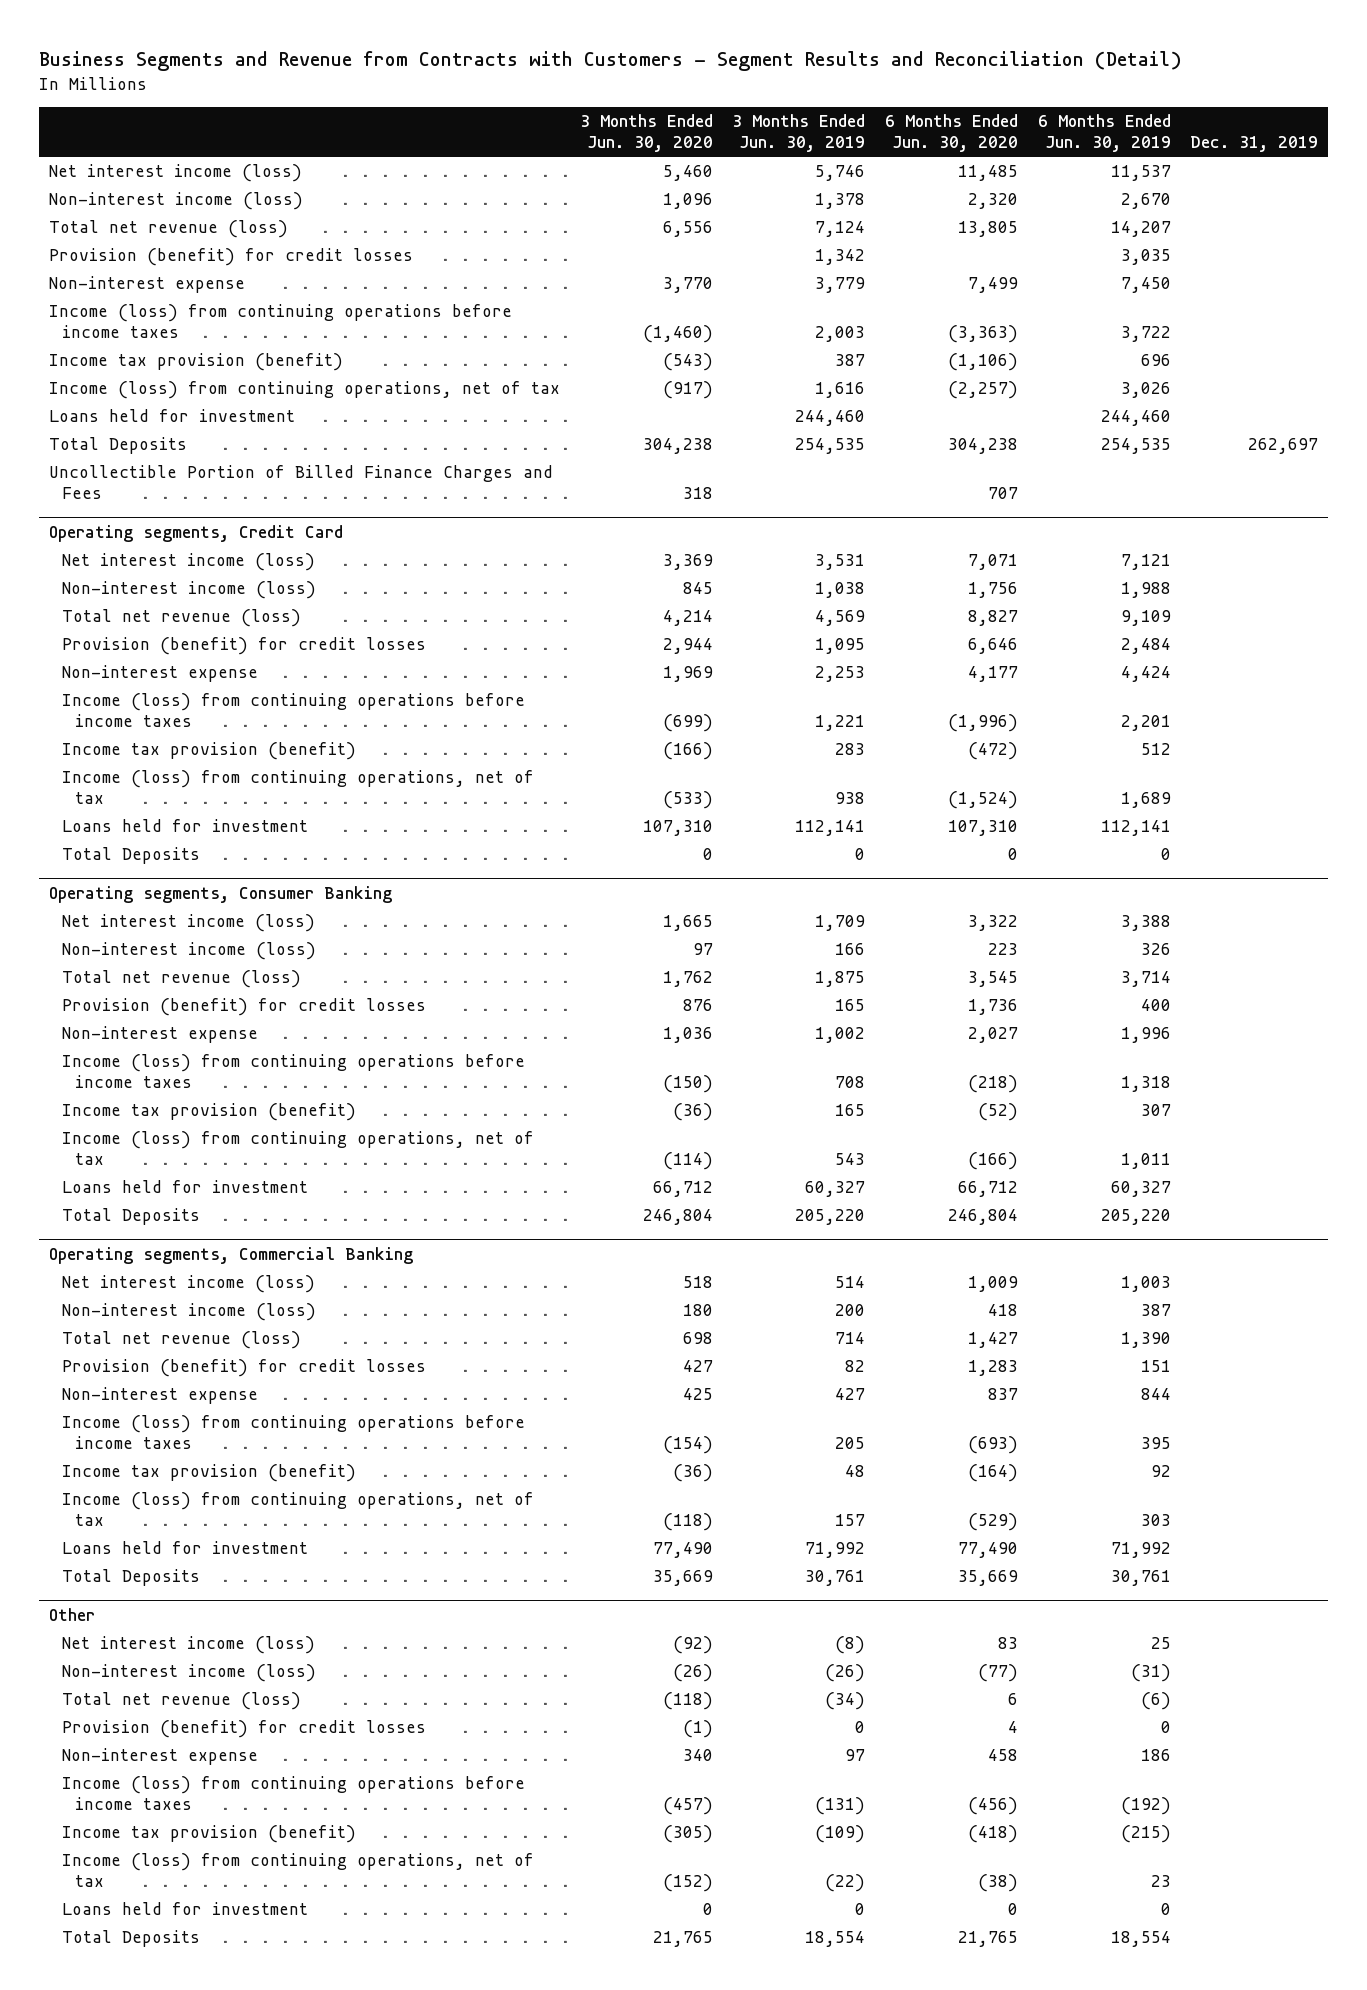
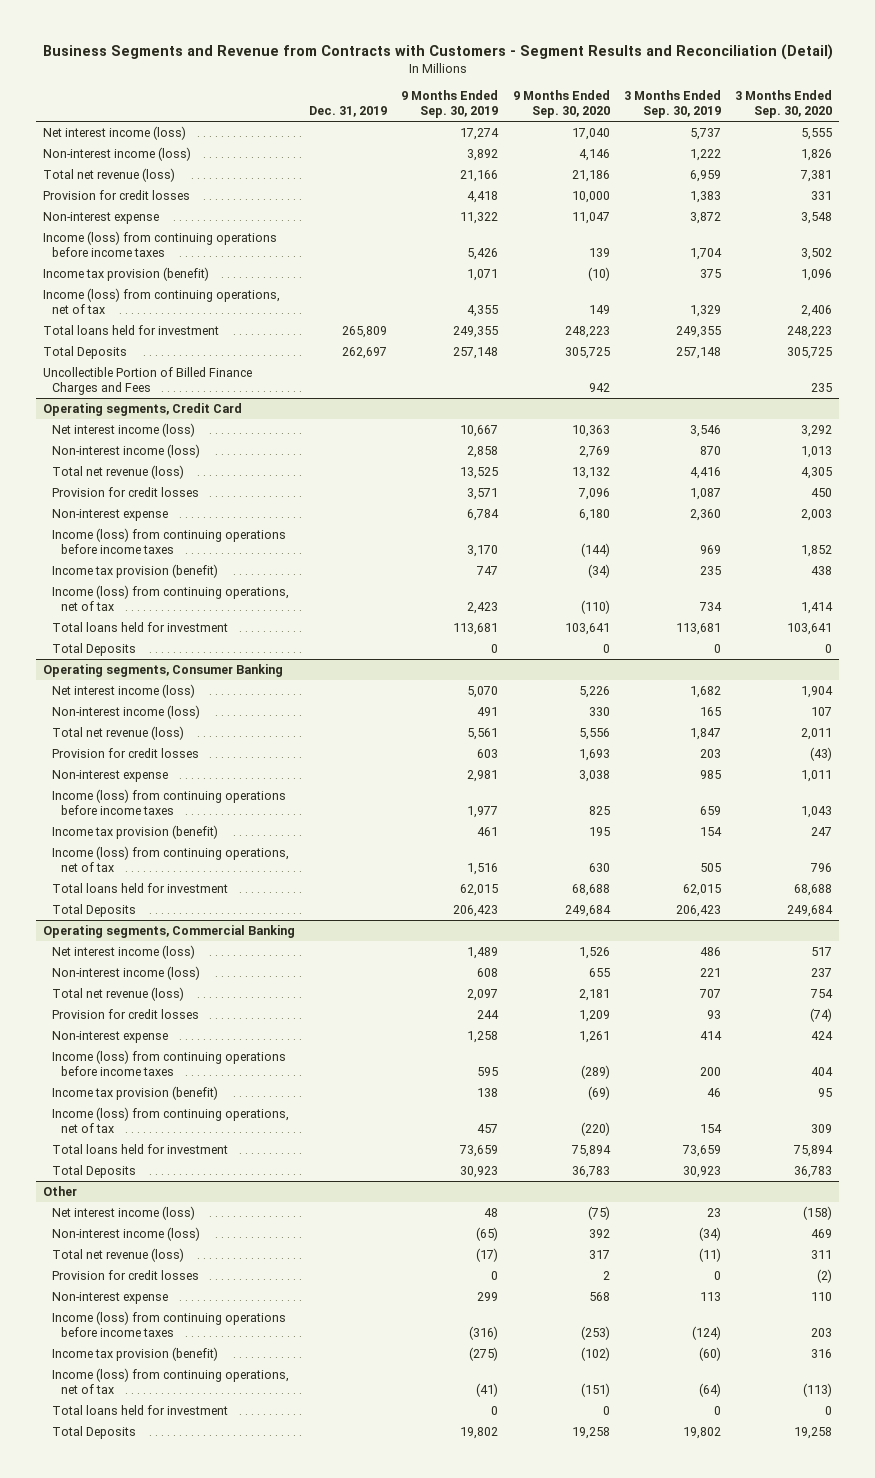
- | 3 Months Ended Jun. 30, 2020 | 3 Months Ended Jun. 30, 2019 | 6 Months Ended Jun. 30, 2020 | 6 Months Ended Jun. 30, 2019 | Dec. 31, 2019
+ | Dec. 31, 2019 | 9 Months Ended Sep. 30, 2019 | 9 Months Ended Sep. 30, 2020 | 3 Months Ended Sep. 30, 2019 | 3 Months Ended Sep. 30, 2020
- Provision (benefit) for credit losses | | 1,342 | | 3,035 |
+ Provision for credit losses | | 4,418 | 10,000 | 1,383 | 331
- Loans held for investment | | 244,460 | | 244,460 |
+ Total loans held for investment | 265,809 | 249,355 | 248,223 | 249,355 | 248,223
@ Operating segments, Credit Card
- Provision (benefit) for credit losses | 2,944 | 1,095 | 6,646 | 2,484 |
+ Provision for credit losses | | 3,571 | 7,096 | 1,087 | 450
- Loans held for investment | 107,310 | 112,141 | 107,310 | 112,141 |
+ Total loans held for investment | | 113,681 | 103,641 | 113,681 | 103,641
@ Operating segments, Consumer Banking
- Provision (benefit) for credit losses | 876 | 165 | 1,736 | 400 |
+ Provision for credit losses | | 603 | 1,693 | 203 | (43)
- Loans held for investment | 66,712 | 60,327 | 66,712 | 60,327 |
+ Total loans held for investment | | 62,015 | 68,688 | 62,015 | 68,688
@ Operating segments, Commercial Banking
- Provision (benefit) for credit losses | 427 | 82 | 1,283 | 151 |
+ Provision for credit losses | | 244 | 1,209 | 93 | (74)
- Loans held for investment | 77,490 | 71,992 | 77,490 | 71,992 |
+ Total loans held for investment | | 73,659 | 75,894 | 73,659 | 75,894
@ Other
- Provision (benefit) for credit losses | (1) | 0 | 4 | 0 |
+ Provision for credit losses | | 0 | 2 | 0 | (2)
- Loans held for investment | 0 | 0 | 0 | 0 |
+ Total loans held for investment | | 0 | 0 | 0 | 0

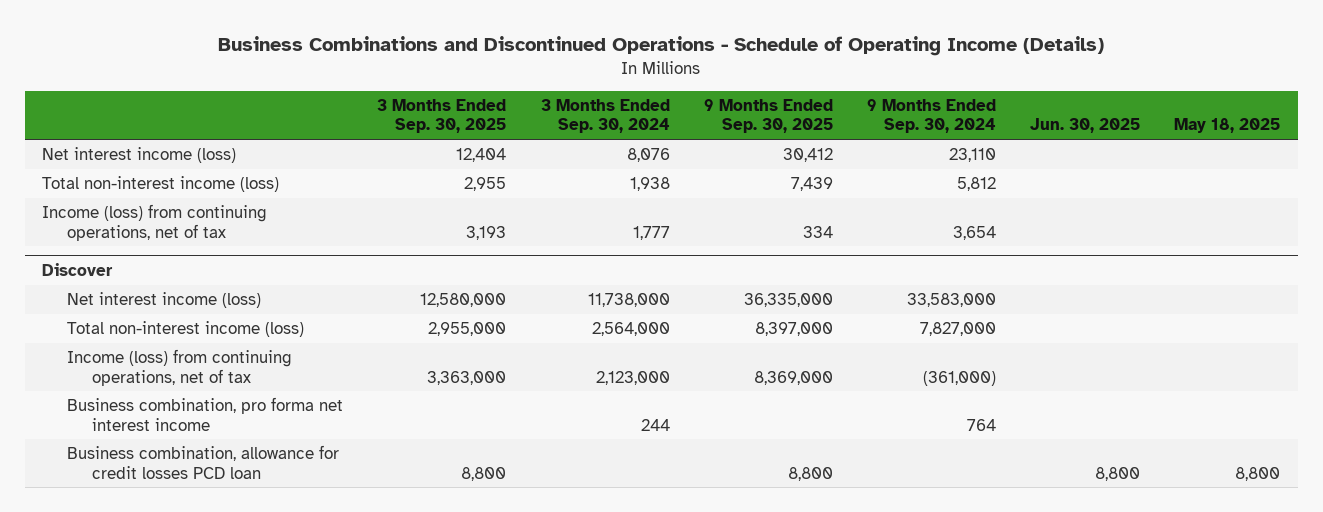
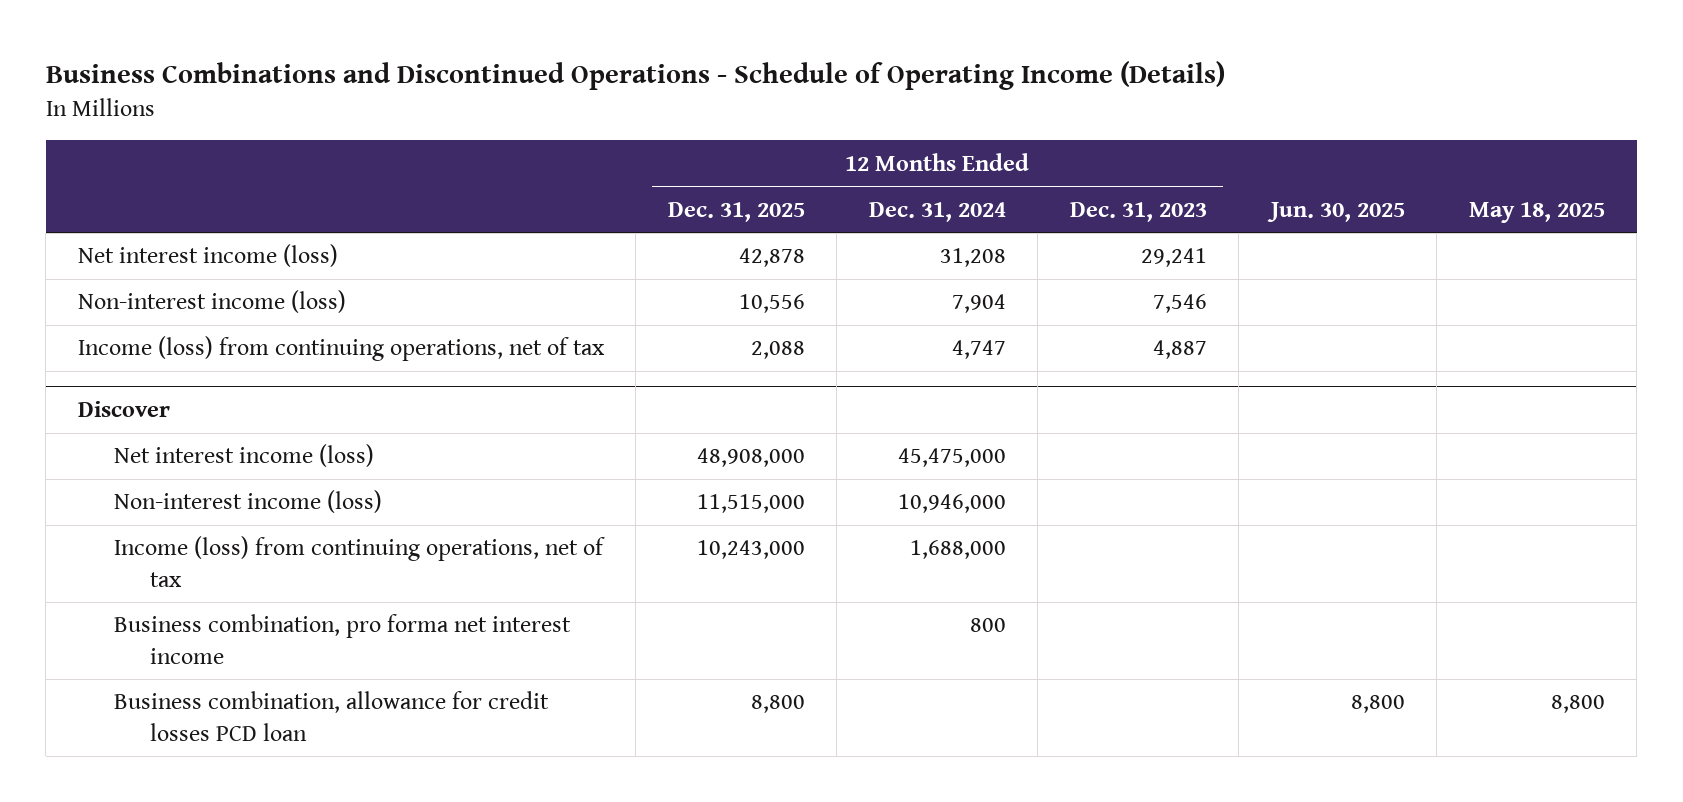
- | 3 Months Ended Sep. 30, 2025 | 3 Months Ended Sep. 30, 2024 | 9 Months Ended Sep. 30, 2025 | 9 Months Ended Sep. 30, 2024 | Jun. 30, 2025 | May 18, 2025
+ | 12 Months Ended Dec. 31, 2025 | 12 Months Ended Dec. 31, 2024 | 12 Months Ended Dec. 31, 2023 | Jun. 30, 2025 | May 18, 2025
- Total non-interest income (loss) | 2,955 | 1,938 | 7,439 | 5,812 | |
+ Non-interest income (loss) | 10,556 | 7,904 | 7,546 | |
@ Discover
- Total non-interest income (loss) | 2,955,000 | 2,564,000 | 8,397,000 | 7,827,000 | |
+ Non-interest income (loss) | 11,515,000 | 10,946,000 | | |

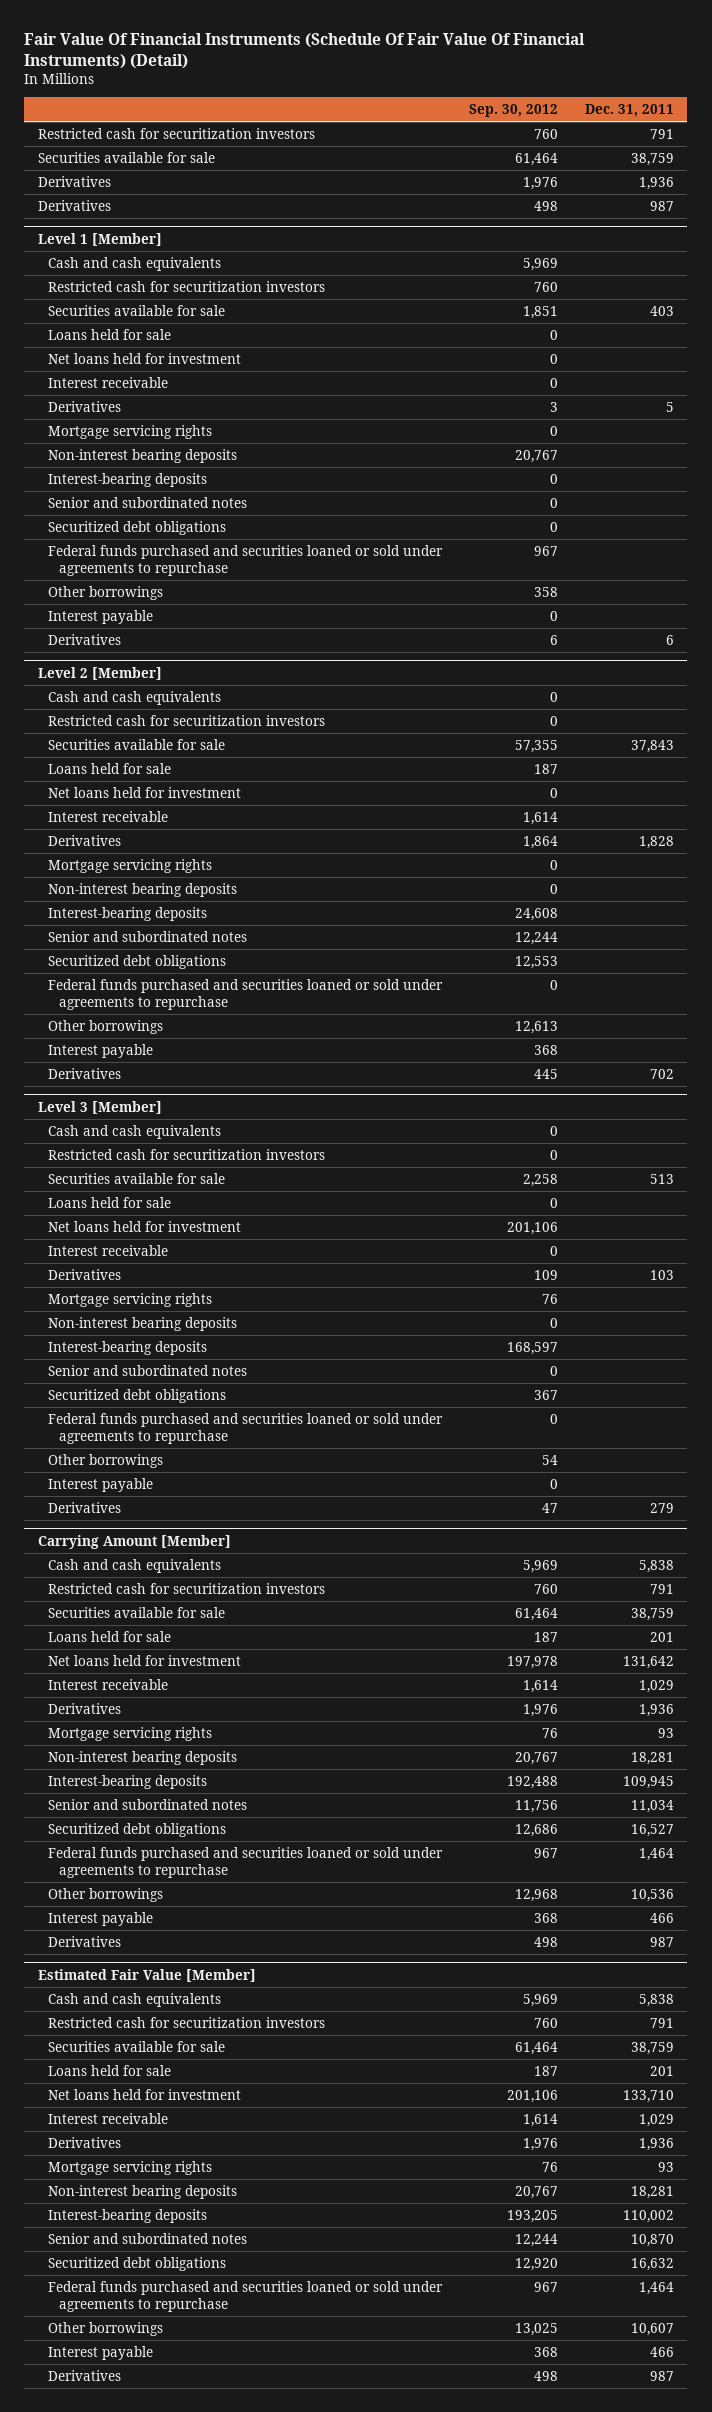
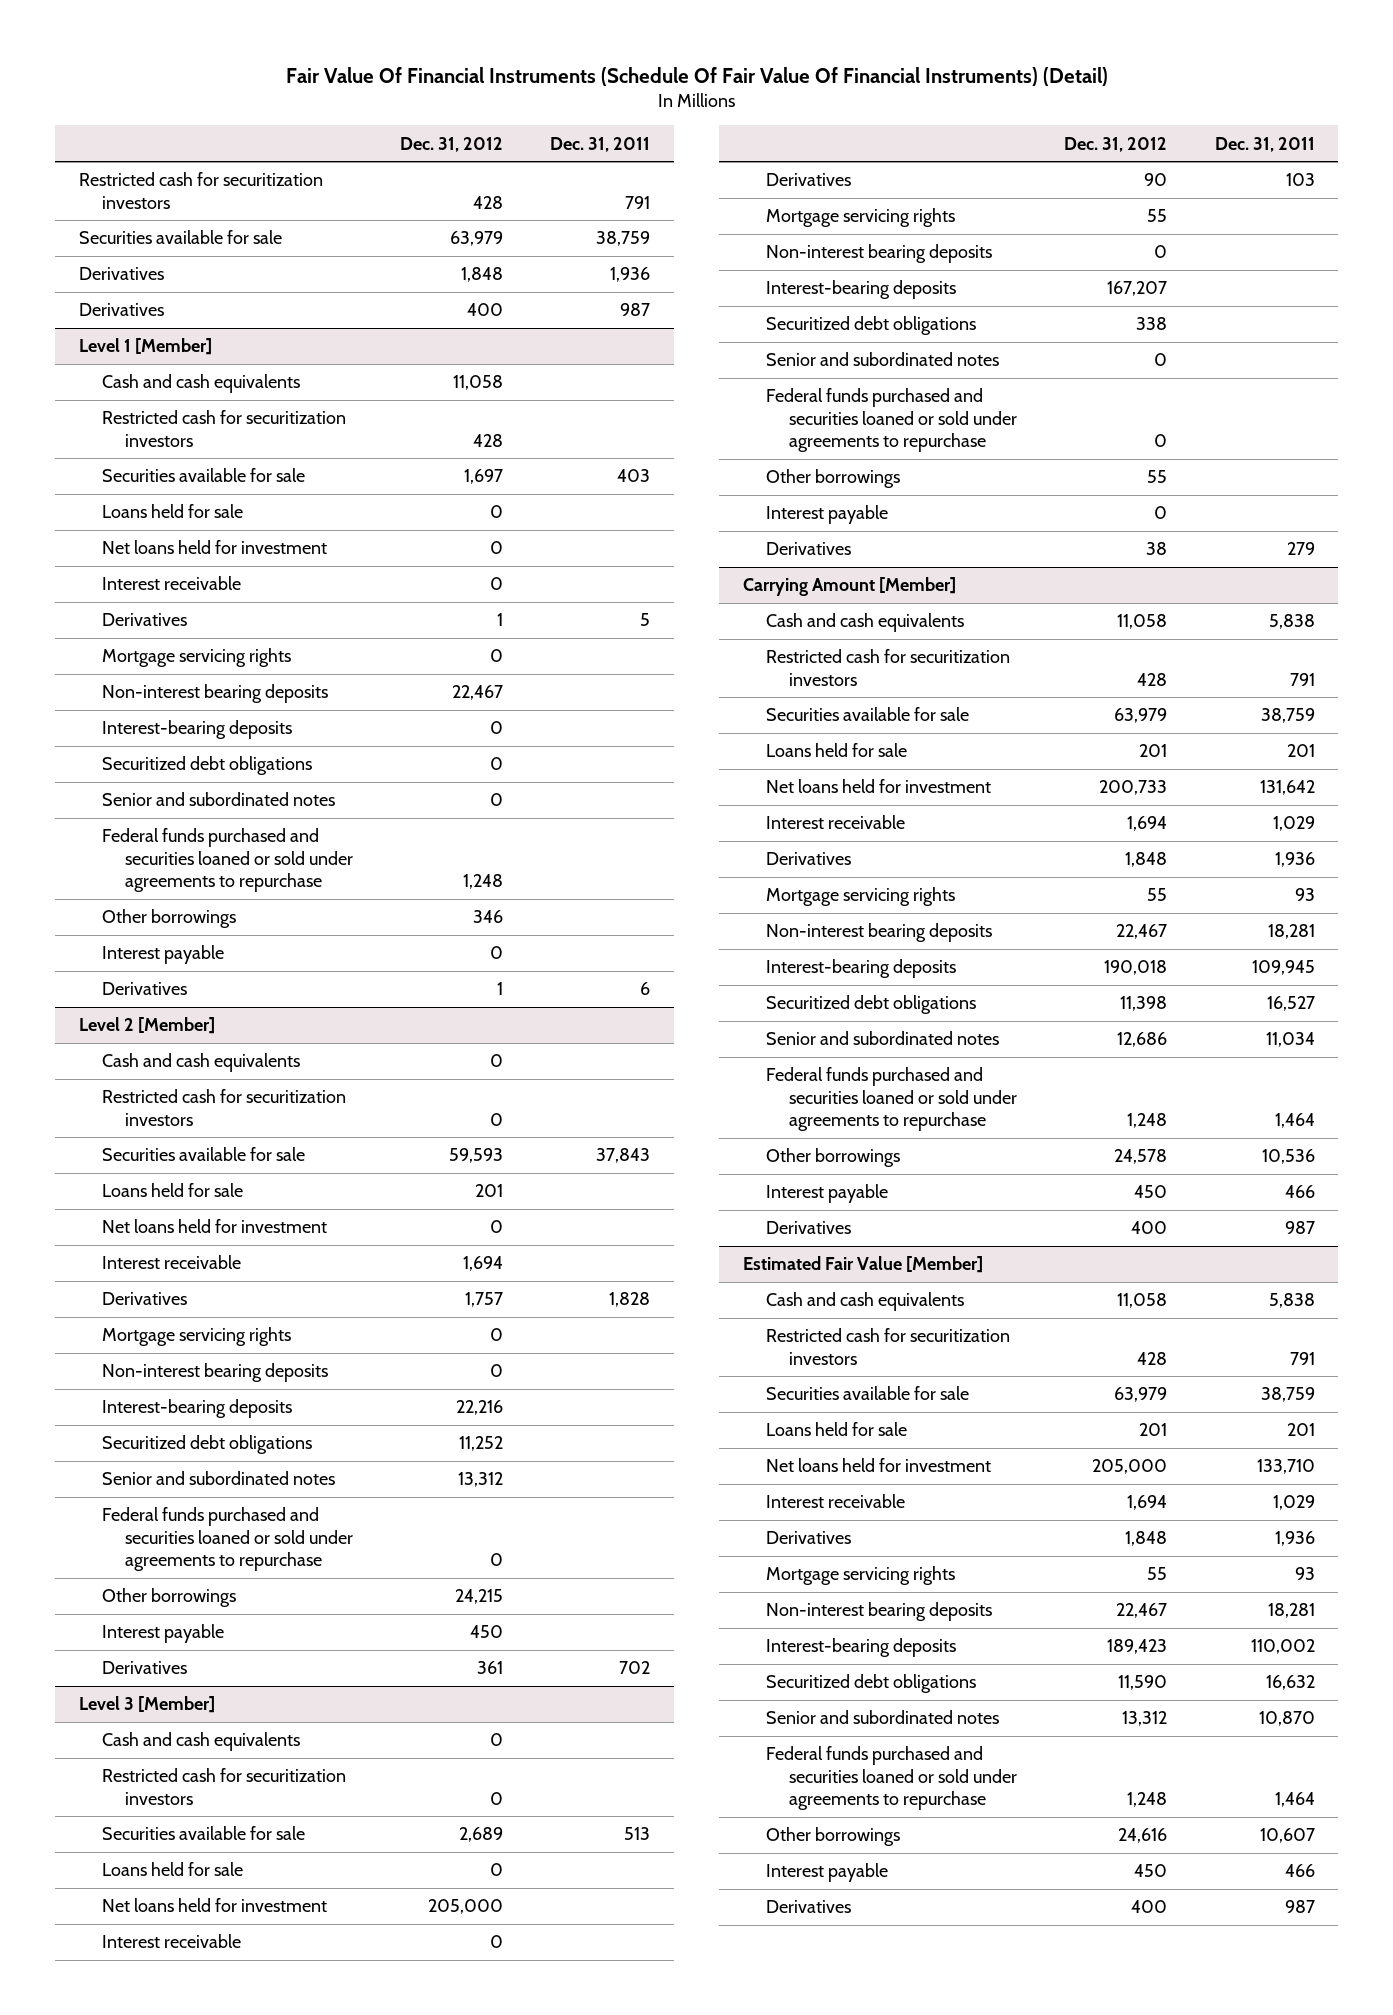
- | Sep. 30, 2012 | Dec. 31, 2011
+ | Dec. 31, 2012 | Dec. 31, 2011
@ Level 1 [Member]
moved down: Senior and subordinated notes | 0 |
@ Level 2 [Member]
moved down: Senior and subordinated notes | 13,312 |
@ Level 3 [Member]
moved down: Senior and subordinated notes | 0 |
@ Carrying Amount [Member]
moved down: Senior and subordinated notes | 12,686 | 11,034
@ Estimated Fair Value [Member]
moved down: Senior and subordinated notes | 13,312 | 10,870

